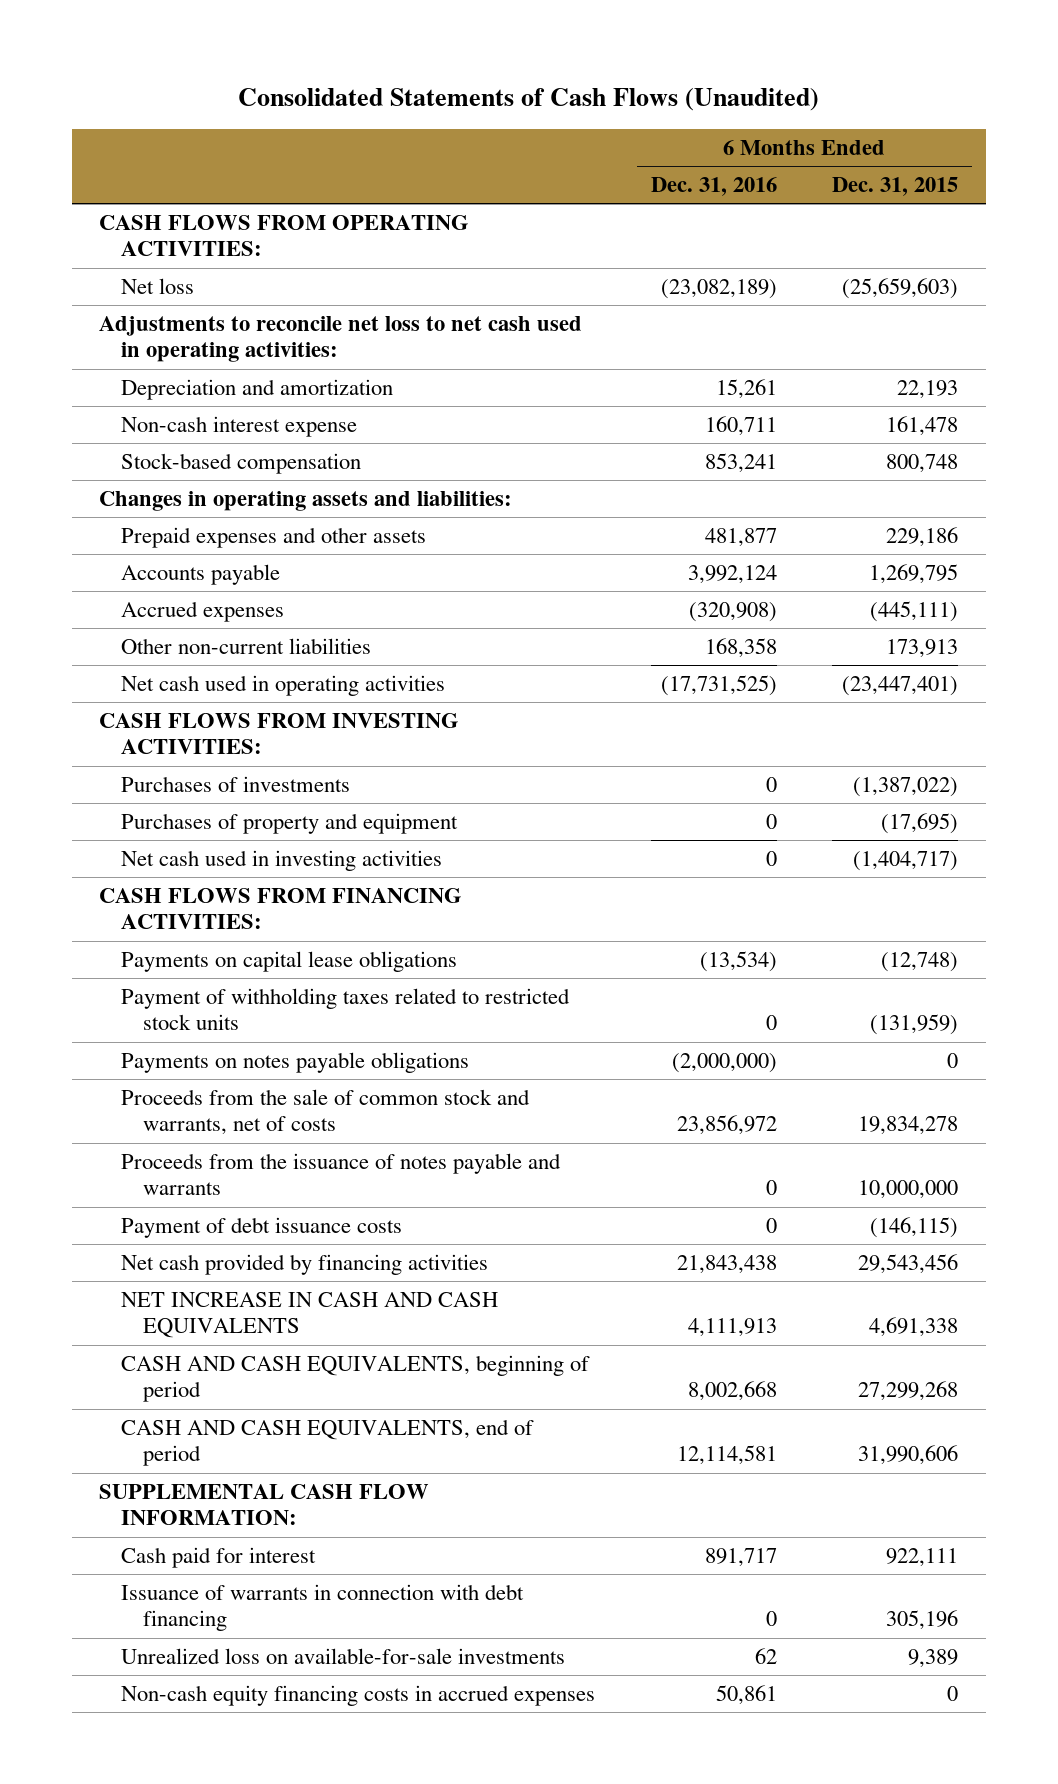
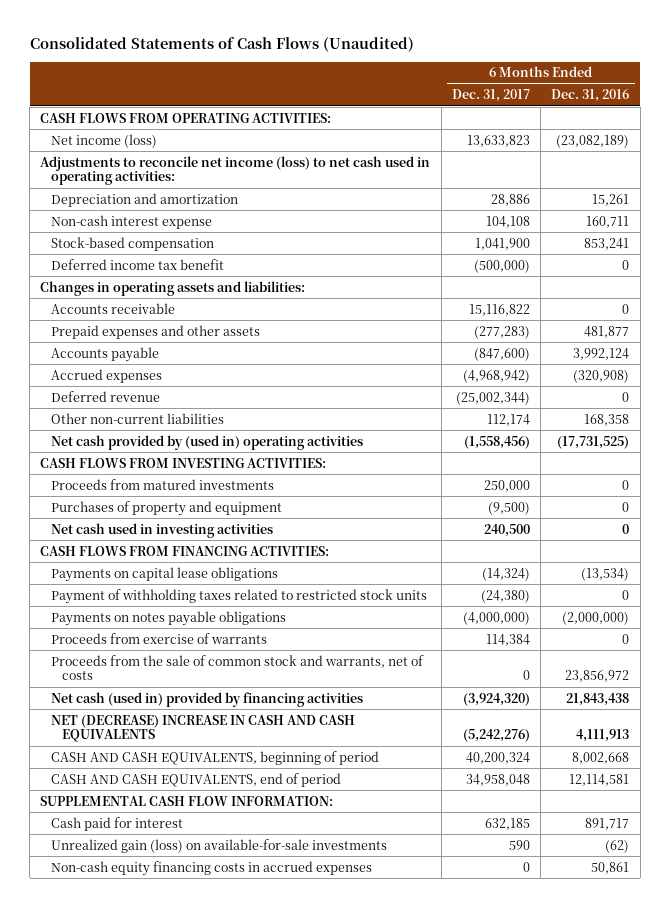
- | 6 Months Ended Dec. 31, 2016 | 6 Months Ended Dec. 31, 2015
+ | 6 Months Ended Dec. 31, 2017 | 6 Months Ended Dec. 31, 2016
- Net loss | (23,082,189) | (25,659,603)
- Adjustments to reconcile net loss to net cash used in operating activities:
+ Net income (loss) | 13,633,823 | (23,082,189)
+ Adjustments to reconcile net income (loss) to net cash used in operating activities:
+ Deferred income tax benefit | (500,000) | 0
+ Accounts receivable | 15,116,822 | 0
+ Deferred revenue | (25,002,344) | 0
- Net cash used in operating activities | (17,731,525) | (23,447,401)
+ Net cash provided by (used in) operating activities | (1,558,456) | (17,731,525)
- Purchases of investments | 0 | (1,387,022)
+ Proceeds from matured investments | 250,000 | 0
+ Proceeds from exercise of warrants | 114,384 | 0
- Proceeds from the issuance of notes payable and warrants | 0 | 10,000,000
- Payment of debt issuance costs | 0 | (146,115)
- Net cash provided by financing activities | 21,843,438 | 29,543,456
- NET INCREASE IN CASH AND CASH EQUIVALENTS | 4,111,913 | 4,691,338
+ Net cash (used in) provided by financing activities | (3,924,320) | 21,843,438
+ NET (DECREASE) INCREASE IN CASH AND CASH EQUIVALENTS | (5,242,276) | 4,111,913
- Issuance of warrants in connection with debt financing | 0 | 305,196
- Unrealized loss on available-for-sale investments | 62 | 9,389
+ Unrealized gain (loss) on available-for-sale investments | 590 | (62)

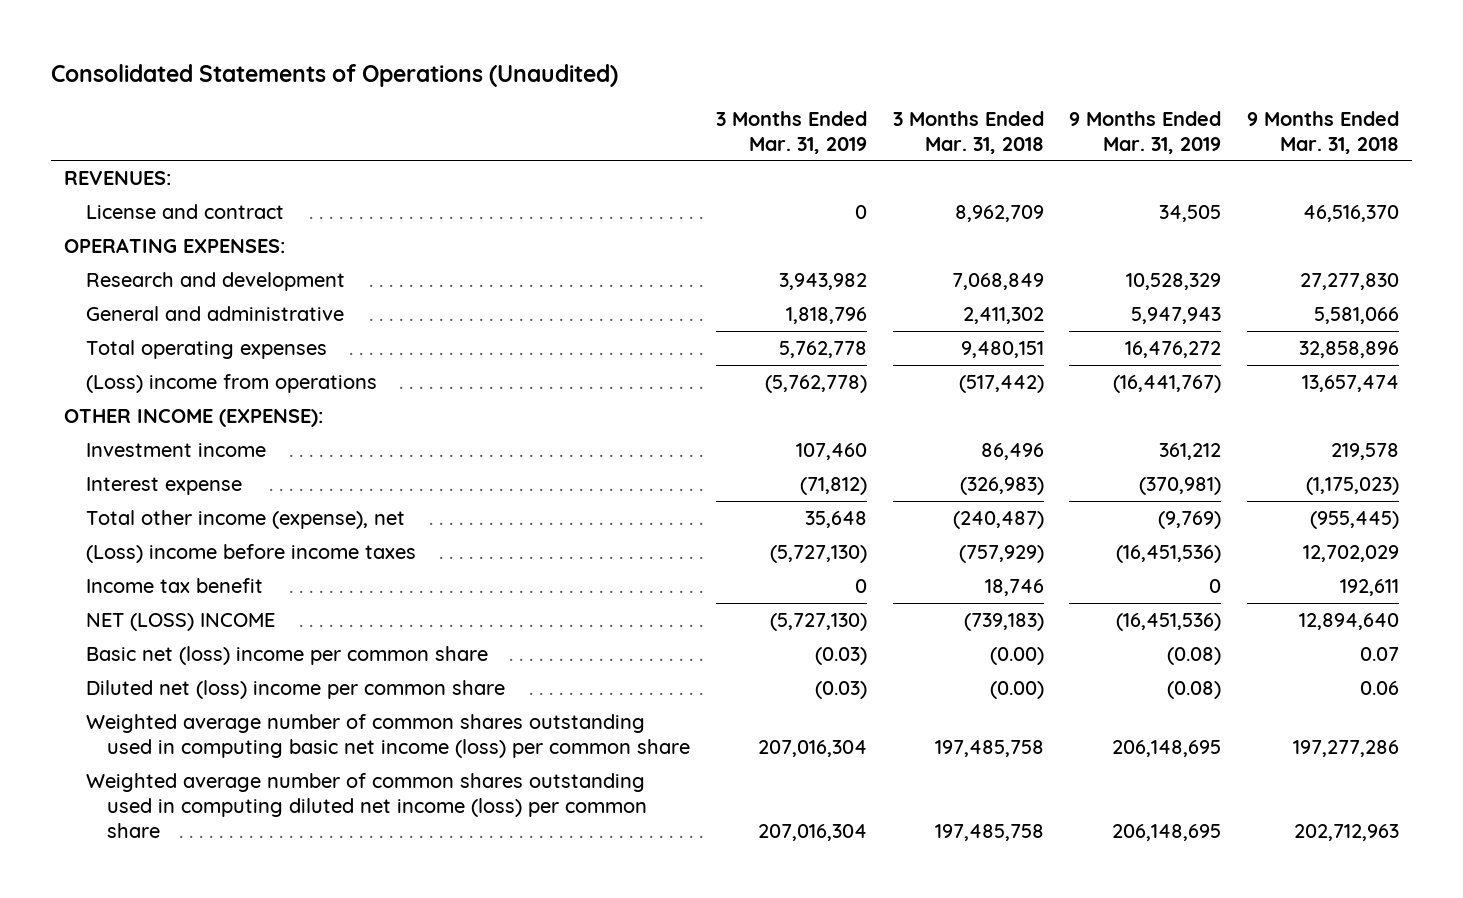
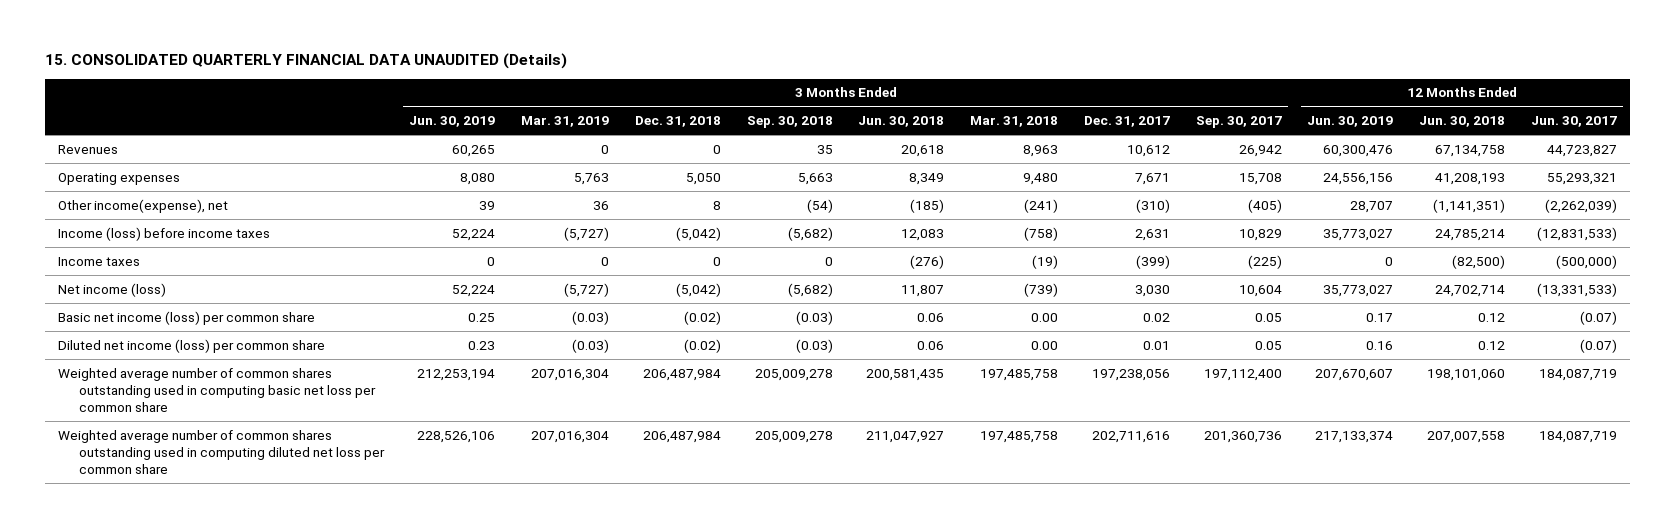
- Consolidated Statements of Operations (Unaudited)
+ 15. CONSOLIDATED QUARTERLY FINANCIAL DATA UNAUDITED (Details)
- | 3 Months Ended Mar. 31, 2019 | 3 Months Ended Mar. 31, 2018 | 9 Months Ended Mar. 31, 2019 | 9 Months Ended Mar. 31, 2018
+ | 3 Months Ended Jun. 30, 2019 | 3 Months Ended Mar. 31, 2019 | 3 Months Ended Dec. 31, 2018 | 3 Months Ended Sep. 30, 2018 | 3 Months Ended Jun. 30, 2018 | 3 Months Ended Mar. 31, 2018 | 3 Months Ended Dec. 31, 2017 | 3 Months Ended Sep. 30, 2017 | 12 Months Ended Jun. 30, 2019 | 12 Months Ended Jun. 30, 2018 | 12 Months Ended Jun. 30, 2017
- REVENUES:
- License and contract | 0 | 8,962,709 | 34,505 | 46,516,370
- OPERATING EXPENSES:
- Research and development | 3,943,982 | 7,068,849 | 10,528,329 | 27,277,830
- General and administrative | 1,818,796 | 2,411,302 | 5,947,943 | 5,581,066
- Total operating expenses | 5,762,778 | 9,480,151 | 16,476,272 | 32,858,896
- (Loss) income from operations | (5,762,778) | (517,442) | (16,441,767) | 13,657,474
- OTHER INCOME (EXPENSE):
- Investment income | 107,460 | 86,496 | 361,212 | 219,578
- Interest expense | (71,812) | (326,983) | (370,981) | (1,175,023)
- Total other income (expense), net | 35,648 | (240,487) | (9,769) | (955,445)
- (Loss) income before income taxes | (5,727,130) | (757,929) | (16,451,536) | 12,702,029
- Income tax benefit | 0 | 18,746 | 0 | 192,611
- NET (LOSS) INCOME | (5,727,130) | (739,183) | (16,451,536) | 12,894,640
- Basic net (loss) income per common share | (0.03) | (0.00) | (0.08) | 0.07
- Diluted net (loss) income per common share | (0.03) | (0.00) | (0.08) | 0.06
- Weighted average number of common shares outstanding used in computing basic net income (loss) per common share | 207,016,304 | 197,485,758 | 206,148,695 | 197,277,286
- Weighted average number of common shares outstanding used in computing diluted net income (loss) per common share | 207,016,304 | 197,485,758 | 206,148,695 | 202,712,963
+ Revenues | 60,265 | 0 | 0 | 35 | 20,618 | 8,963 | 10,612 | 26,942 | 60,300,476 | 67,134,758 | 44,723,827
+ Operating expenses | 8,080 | 5,763 | 5,050 | 5,663 | 8,349 | 9,480 | 7,671 | 15,708 | 24,556,156 | 41,208,193 | 55,293,321
+ Other income(expense), net | 39 | 36 | 8 | (54) | (185) | (241) | (310) | (405) | 28,707 | (1,141,351) | (2,262,039)
+ Income (loss) before income taxes | 52,224 | (5,727) | (5,042) | (5,682) | 12,083 | (758) | 2,631 | 10,829 | 35,773,027 | 24,785,214 | (12,831,533)
+ Income taxes | 0 | 0 | 0 | 0 | (276) | (19) | (399) | (225) | 0 | (82,500) | (500,000)
+ Net income (loss) | 52,224 | (5,727) | (5,042) | (5,682) | 11,807 | (739) | 3,030 | 10,604 | 35,773,027 | 24,702,714 | (13,331,533)
+ Basic net income (loss) per common share | 0.25 | (0.03) | (0.02) | (0.03) | 0.06 | 0.00 | 0.02 | 0.05 | 0.17 | 0.12 | (0.07)
+ Diluted net income (loss) per common share | 0.23 | (0.03) | (0.02) | (0.03) | 0.06 | 0.00 | 0.01 | 0.05 | 0.16 | 0.12 | (0.07)
+ Weighted average number of common shares outstanding used in computing basic net loss per common share | 212,253,194 | 207,016,304 | 206,487,984 | 205,009,278 | 200,581,435 | 197,485,758 | 197,238,056 | 197,112,400 | 207,670,607 | 198,101,060 | 184,087,719
+ Weighted average number of common shares outstanding used in computing diluted net loss per common share | 228,526,106 | 207,016,304 | 206,487,984 | 205,009,278 | 211,047,927 | 197,485,758 | 202,711,616 | 201,360,736 | 217,133,374 | 207,007,558 | 184,087,719

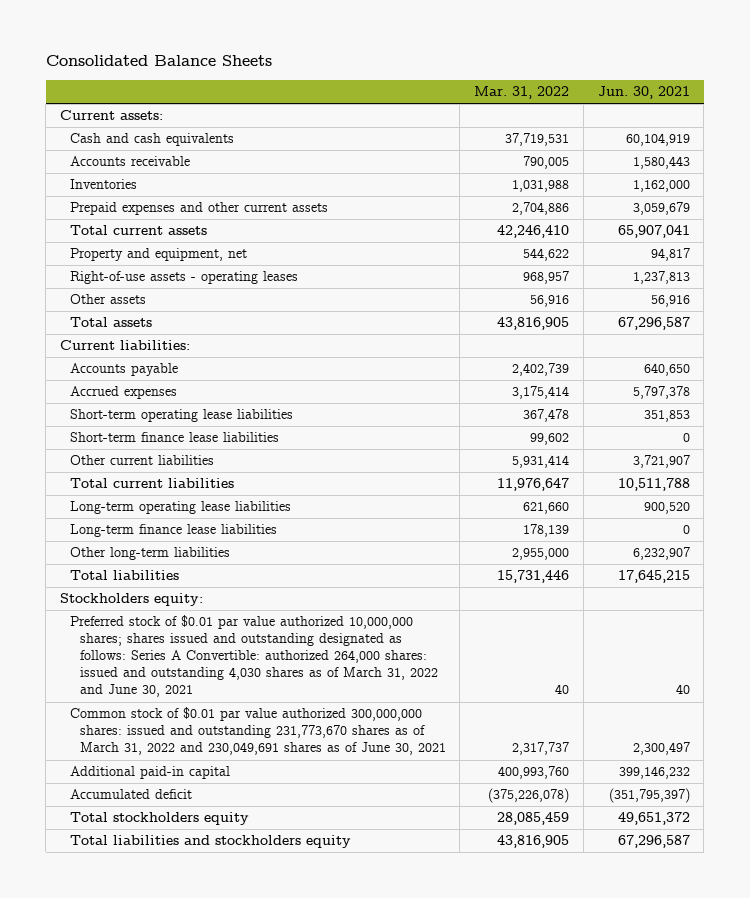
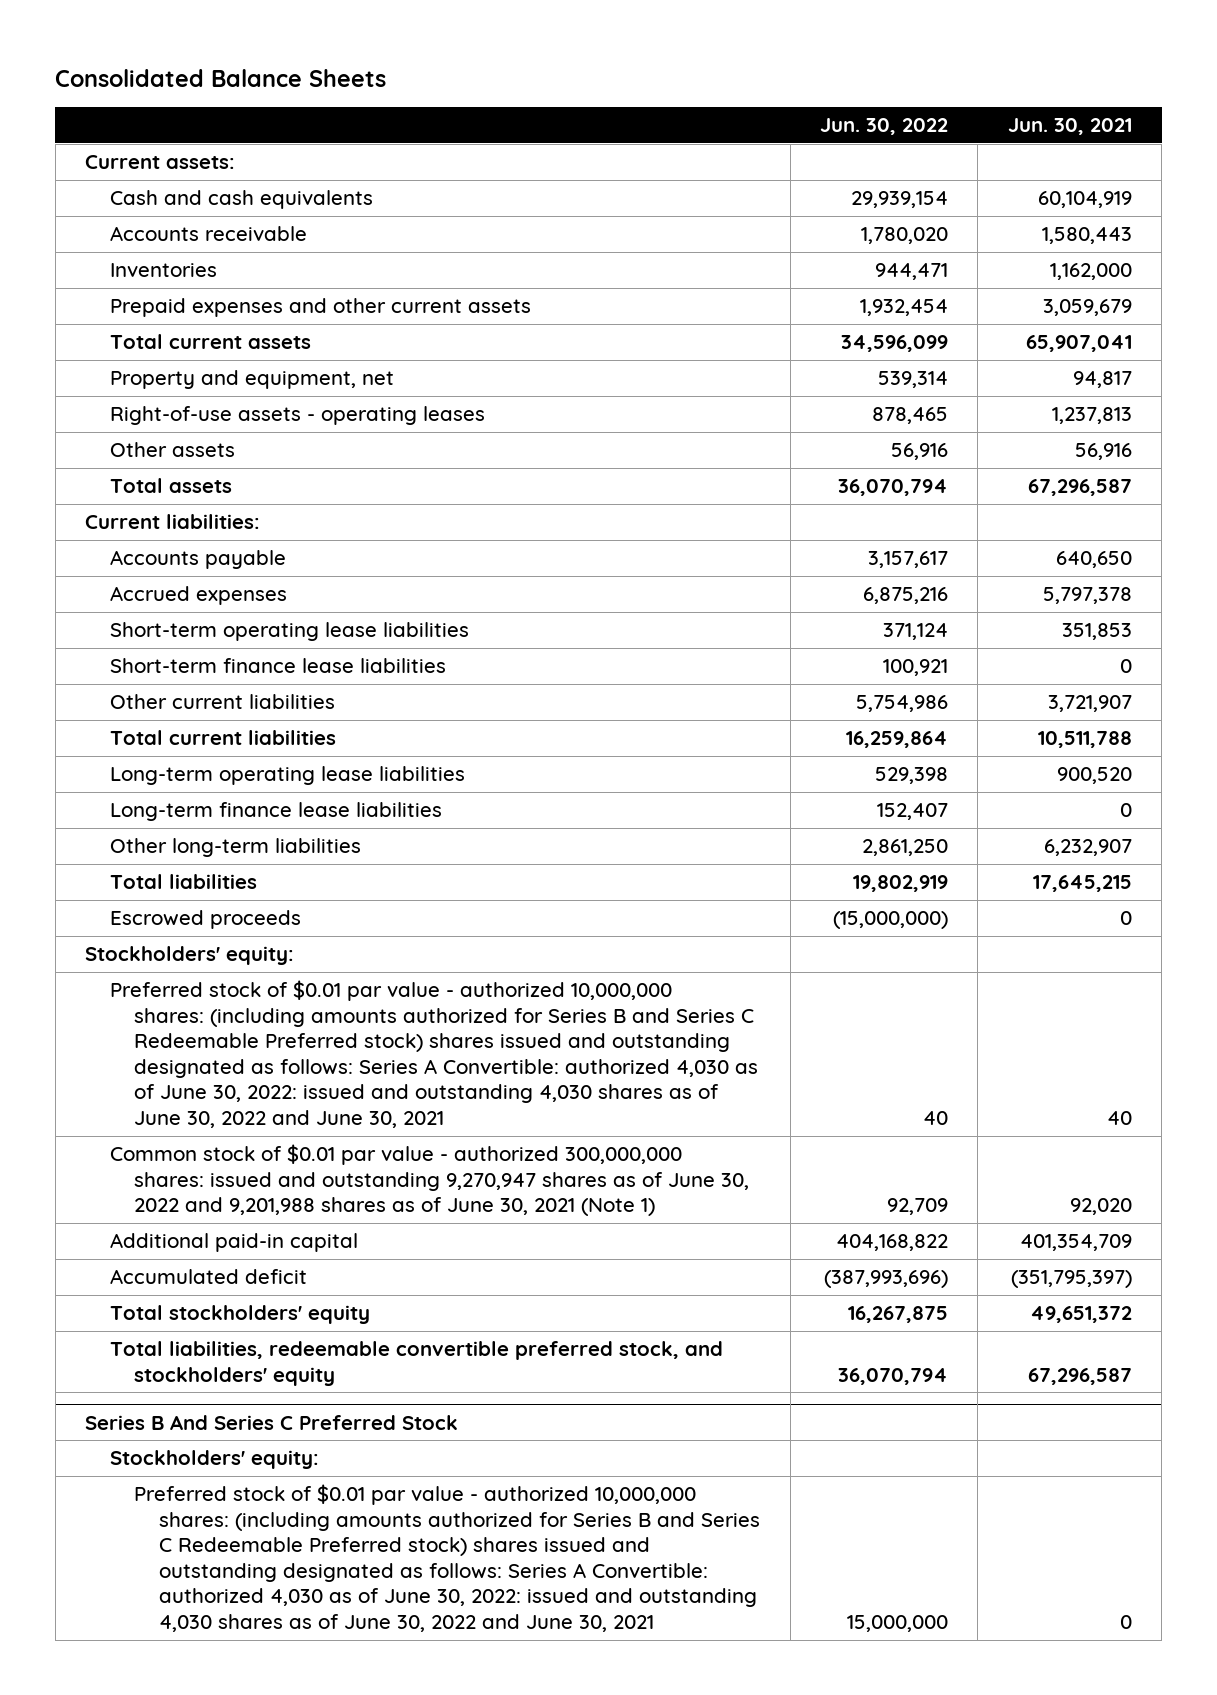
- | Mar. 31, 2022 | Jun. 30, 2021
+ | Jun. 30, 2022 | Jun. 30, 2021
- Stockholders equity:
- Preferred stock of $0.01 par value authorized 10,000,000 shares; shares issued and outstanding designated as follows: Series A Convertible: authorized 264,000 shares: issued and outstanding 4,030 shares as of March 31, 2022 and June 30, 2021 | 40 | 40
- Common stock of $0.01 par value authorized 300,000,000 shares: issued and outstanding 231,773,670 shares as of March 31, 2022 and 230,049,691 shares as of June 30, 2021 | 2,317,737 | 2,300,497
- Additional paid-in capital | 400,993,760 | 399,146,232
+ Escrowed proceeds | (15,000,000) | 0
+ Stockholders' equity:
+ Preferred stock of $0.01 par value - authorized 10,000,000 shares: (including amounts authorized for Series B and Series C Redeemable Preferred stock) shares issued and outstanding designated as follows: Series A Convertible: authorized 4,030 as of June 30, 2022: issued and outstanding 4,030 shares as of June 30, 2022 and June 30, 2021 | 40 | 40
+ Common stock of $0.01 par value - authorized 300,000,000 shares: issued and outstanding 9,270,947 shares as of June 30, 2022 and 9,201,988 shares as of June 30, 2021 (Note 1) | 92,709 | 92,020
+ Additional paid-in capital | 404,168,822 | 401,354,709
- Total stockholders equity | 28,085,459 | 49,651,372
- Total liabilities and stockholders equity | 43,816,905 | 67,296,587
+ Total stockholders' equity | 16,267,875 | 49,651,372
+ Total liabilities, redeemable convertible preferred stock, and stockholders' equity | 36,070,794 | 67,296,587
+ Series B And Series C Preferred Stock
+ Stockholders' equity:
+ Preferred stock of $0.01 par value - authorized 10,000,000 shares: (including amounts authorized for Series B and Series C Redeemable Preferred stock) shares issued and outstanding designated as follows: Series A Convertible: authorized 4,030 as of June 30, 2022: issued and outstanding 4,030 shares as of June 30, 2022 and June 30, 2021 | 15,000,000 | 0

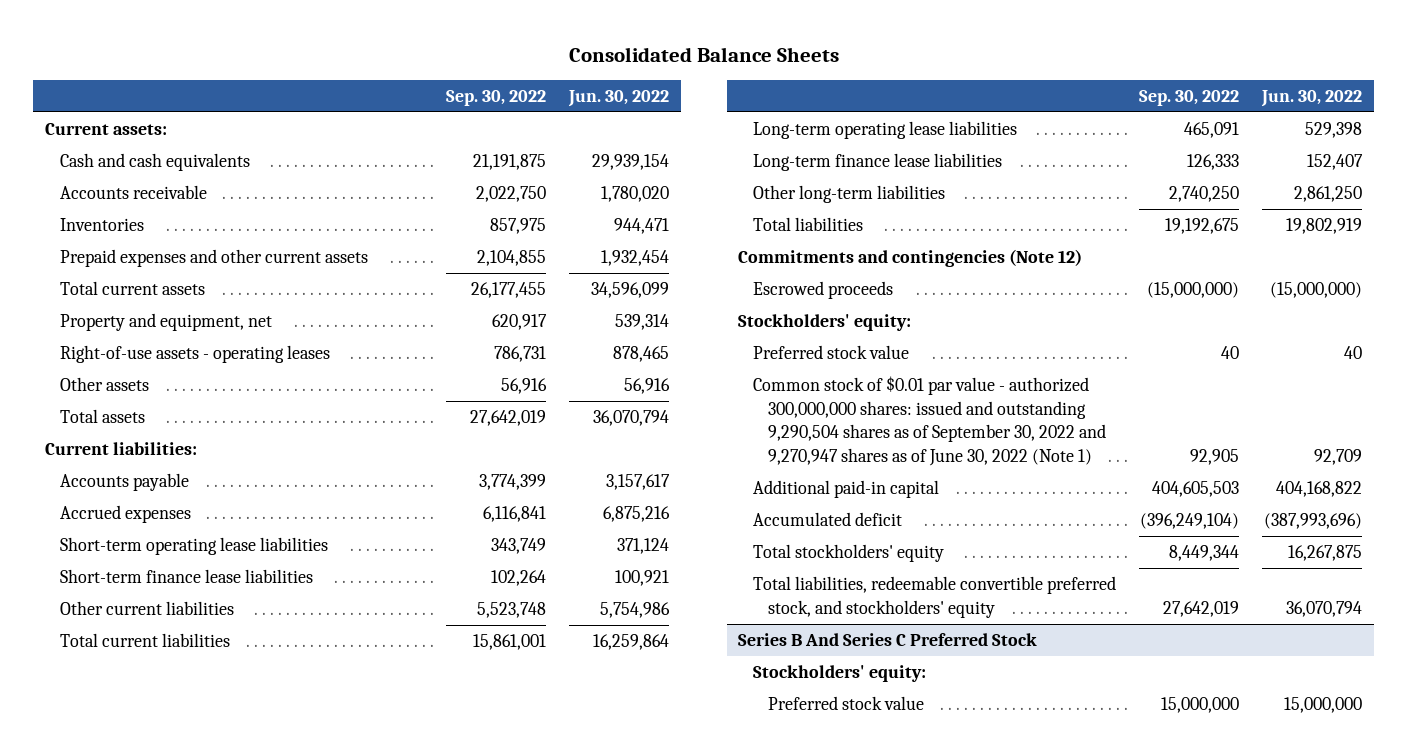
- | Jun. 30, 2022 | Jun. 30, 2021
+ | Sep. 30, 2022 | Jun. 30, 2022
+ Commitments and contingencies (Note 12)
- Preferred stock of $0.01 par value - authorized 10,000,000 shares: (including amounts authorized for Series B and Series C Redeemable Preferred stock) shares issued and outstanding designated as follows: Series A Convertible: authorized 4,030 as of June 30, 2022: issued and outstanding 4,030 shares as of June 30, 2022 and June 30, 2021 | 40 | 40
- Common stock of $0.01 par value - authorized 300,000,000 shares: issued and outstanding 9,270,947 shares as of June 30, 2022 and 9,201,988 shares as of June 30, 2021 (Note 1) | 92,709 | 92,020
+ Preferred stock value | 40 | 40
+ Common stock of $0.01 par value - authorized 300,000,000 shares: issued and outstanding 9,290,504 shares as of September 30, 2022 and 9,270,947 shares as of June 30, 2022 (Note 1) | 92,905 | 92,709
@ Series B And Series C Preferred Stock
- Preferred stock of $0.01 par value - authorized 10,000,000 shares: (including amounts authorized for Series B and Series C Redeemable Preferred stock) shares issued and outstanding designated as follows: Series A Convertible: authorized 4,030 as of June 30, 2022: issued and outstanding 4,030 shares as of June 30, 2022 and June 30, 2021 | 15,000,000 | 0
+ Preferred stock value | 15,000,000 | 15,000,000

